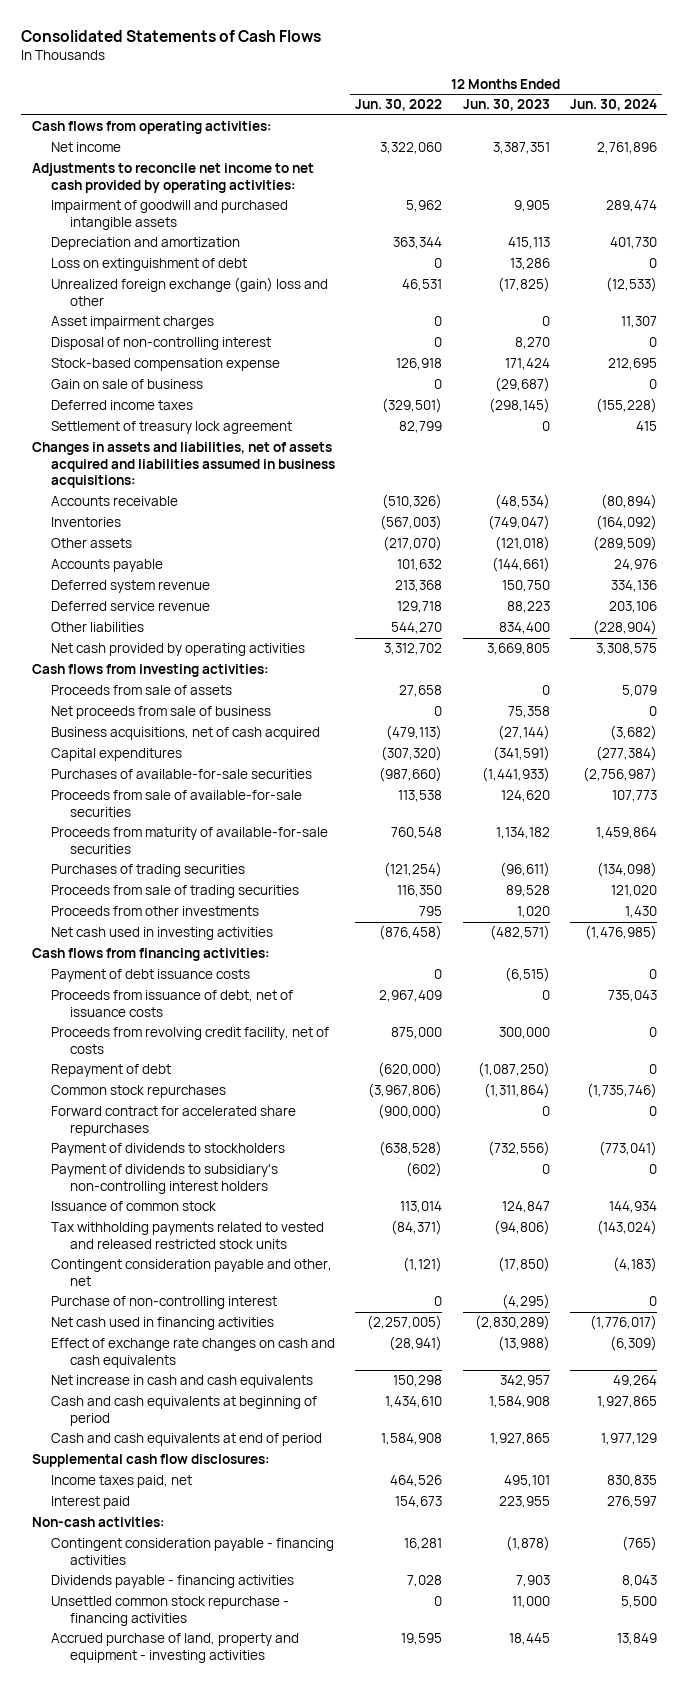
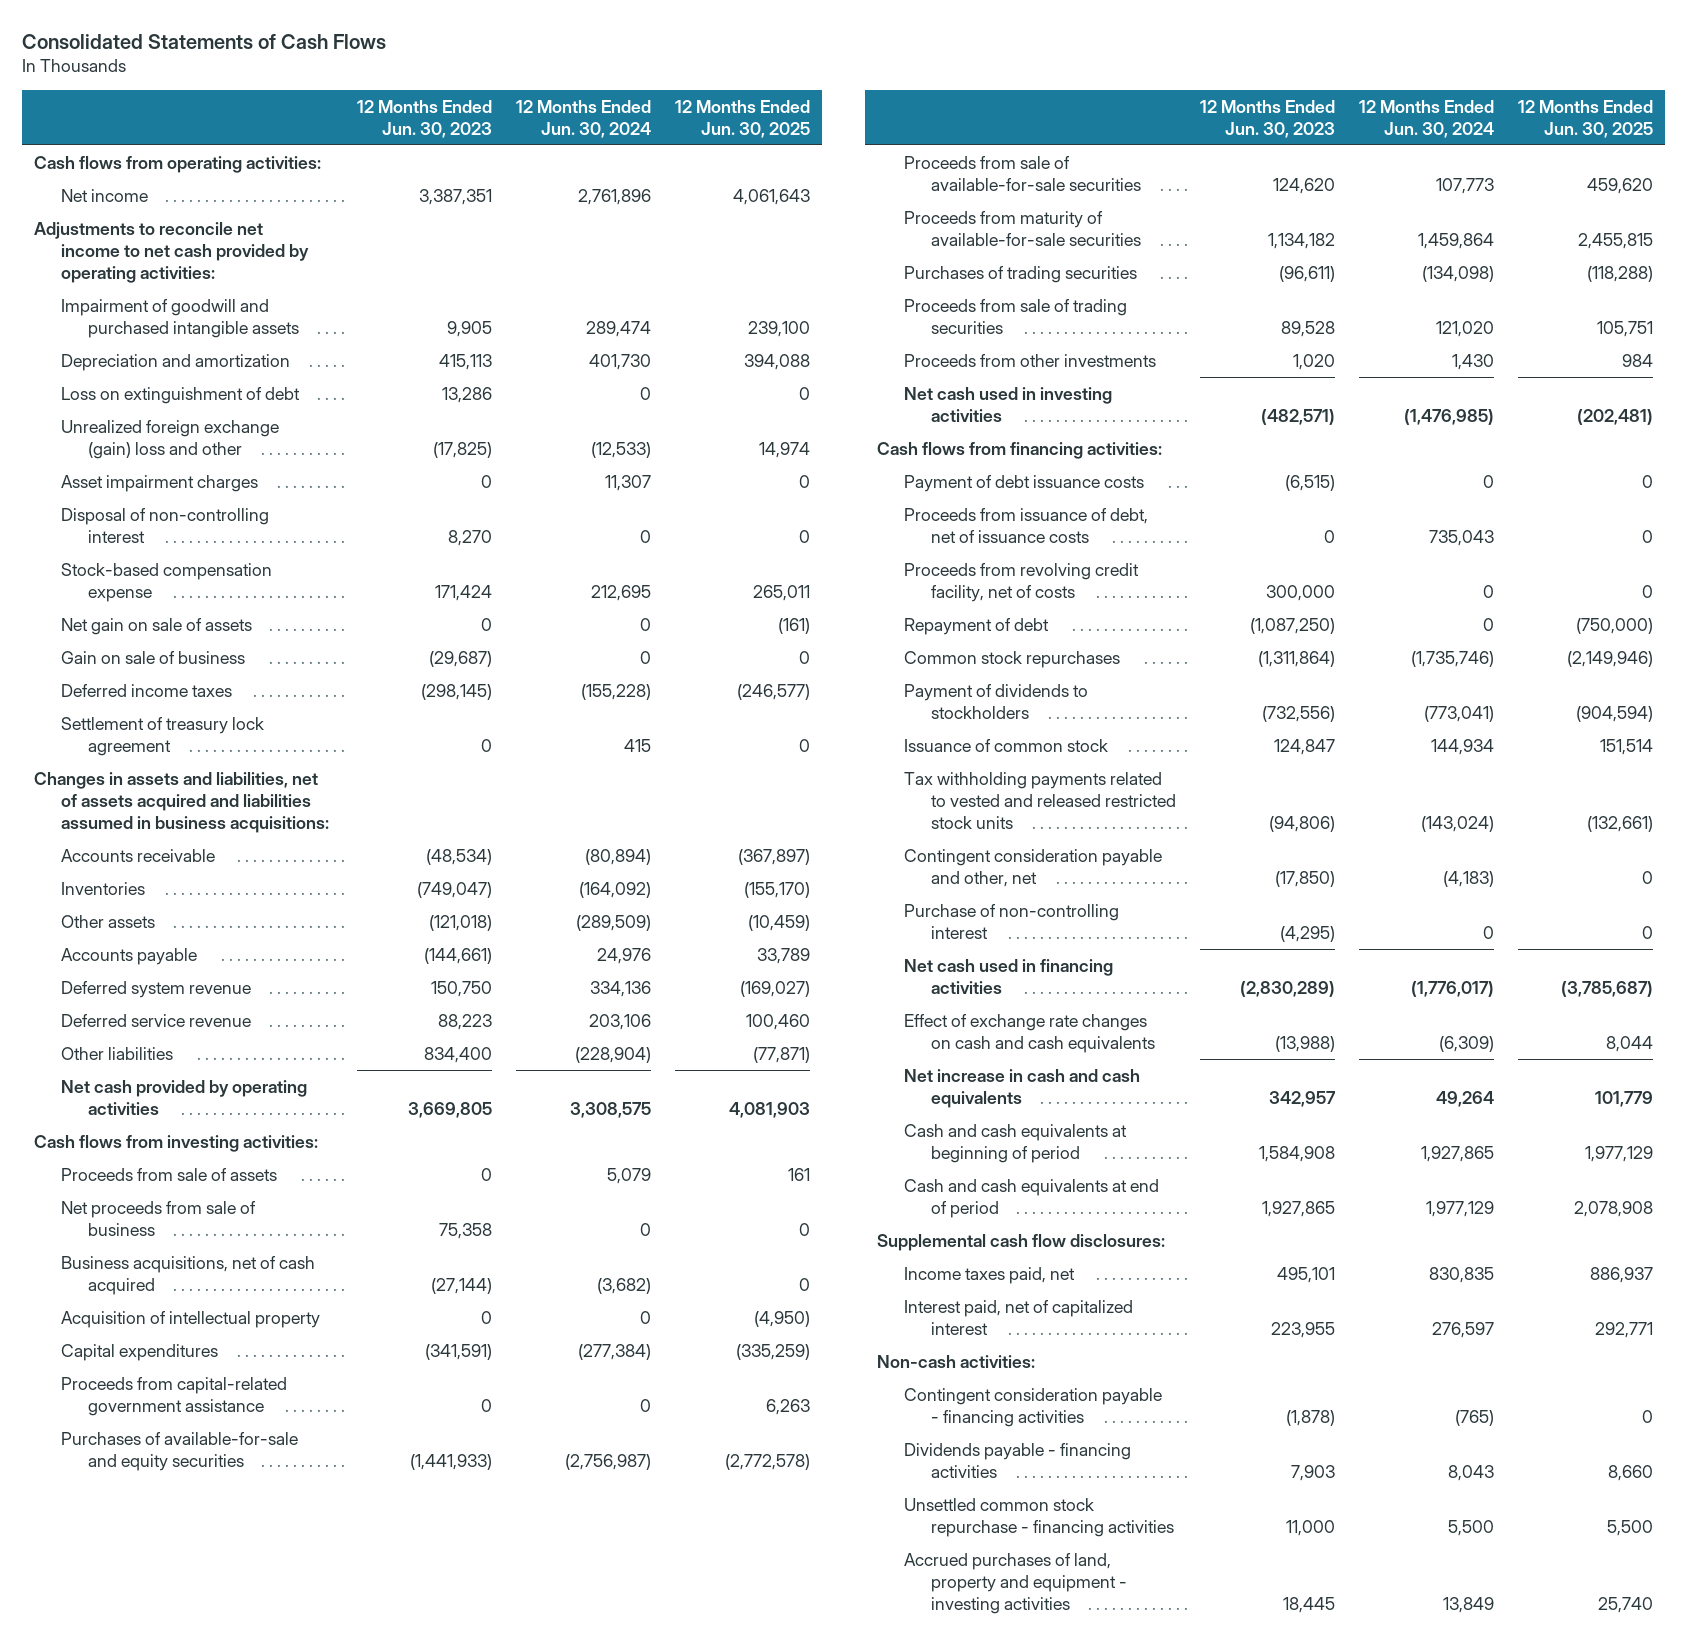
- | 12 Months Ended Jun. 30, 2022 | 12 Months Ended Jun. 30, 2023 | 12 Months Ended Jun. 30, 2024
+ | 12 Months Ended Jun. 30, 2023 | 12 Months Ended Jun. 30, 2024 | 12 Months Ended Jun. 30, 2025
+ Net gain on sale of assets | 0 | 0 | (161)
+ Acquisition of intellectual property | 0 | 0 | (4,950)
- Purchases of available-for-sale securities | (987,660) | (1,441,933) | (2,756,987)
+ Proceeds from capital-related government assistance | 0 | 0 | 6,263
+ Purchases of available-for-sale and equity securities | (1,441,933) | (2,756,987) | (2,772,578)
- Forward contract for accelerated share repurchases | (900,000) | 0 | 0
- Payment of dividends to subsidiary's non-controlling interest holders | (602) | 0 | 0
- Interest paid | 154,673 | 223,955 | 276,597
+ Interest paid, net of capitalized interest | 223,955 | 276,597 | 292,771
- Accrued purchase of land, property and equipment - investing activities | 19,595 | 18,445 | 13,849
+ Accrued purchases of land, property and equipment - investing activities | 18,445 | 13,849 | 25,740

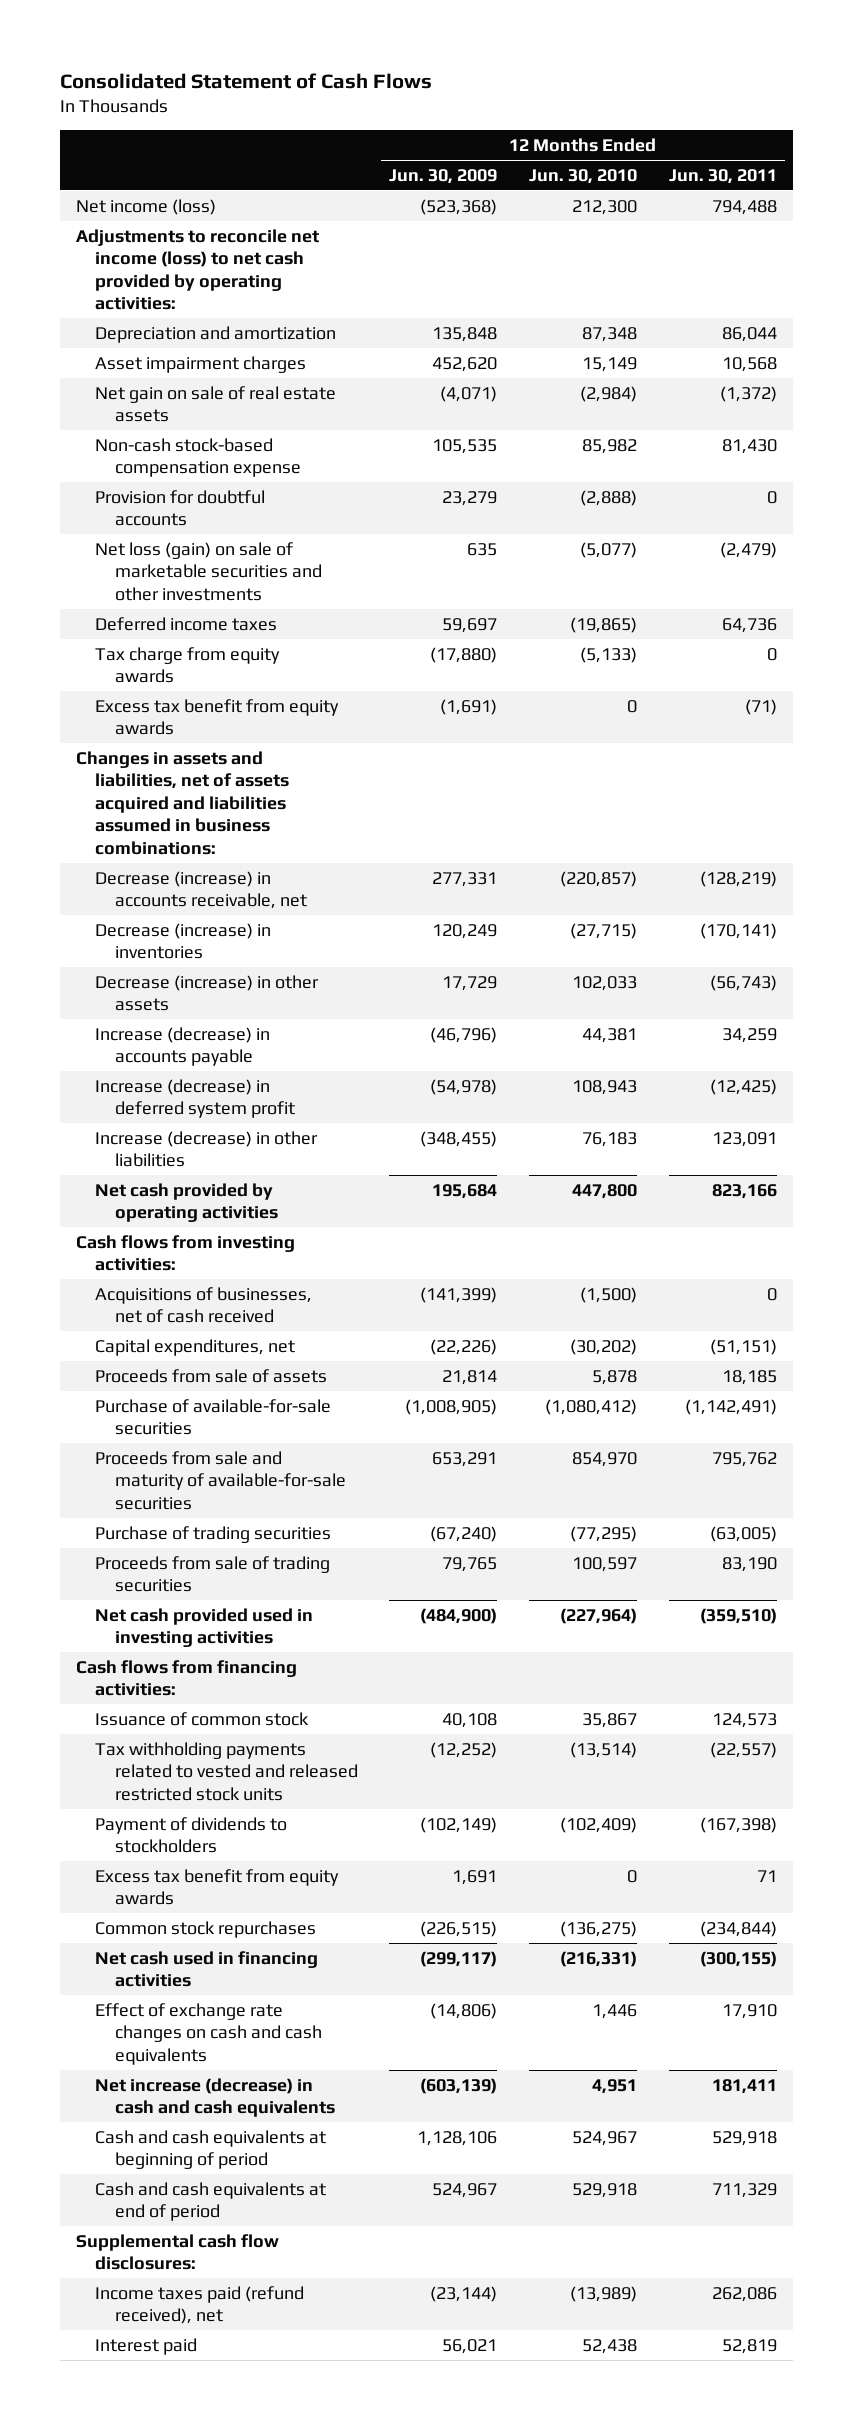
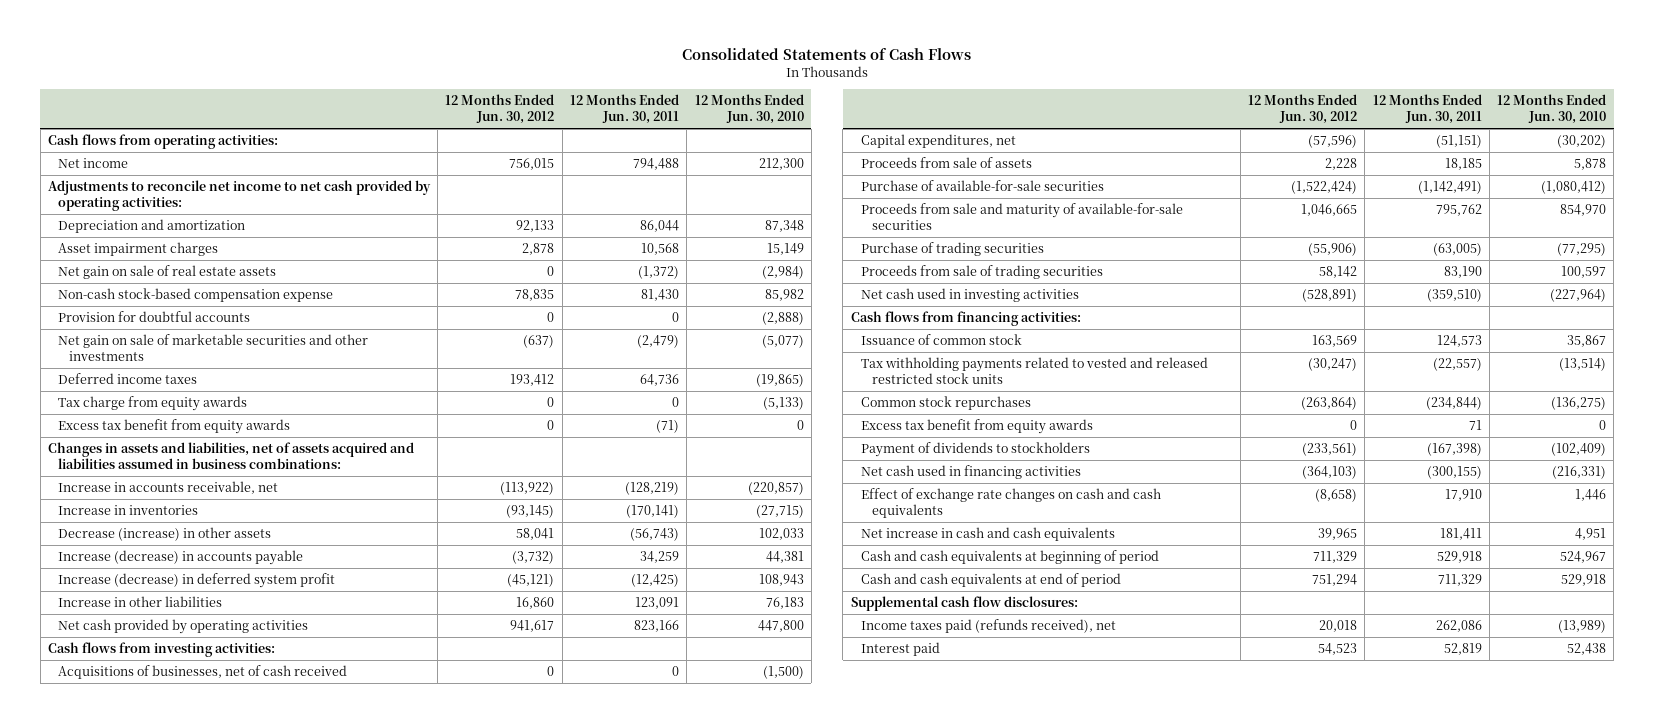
- Consolidated Statement of Cash Flows
+ Consolidated Statements of Cash Flows
- | 12 Months Ended Jun. 30, 2009 | 12 Months Ended Jun. 30, 2010 | 12 Months Ended Jun. 30, 2011
+ | 12 Months Ended Jun. 30, 2012 | 12 Months Ended Jun. 30, 2011 | 12 Months Ended Jun. 30, 2010
- Net income (loss) | (523,368) | 212,300 | 794,488
- Adjustments to reconcile net income (loss) to net cash provided by operating activities:
+ Cash flows from operating activities:
+ Net income | 756,015 | 794,488 | 212,300
+ Adjustments to reconcile net income to net cash provided by operating activities:
- Net loss (gain) on sale of marketable securities and other investments | 635 | (5,077) | (2,479)
+ Net gain on sale of marketable securities and other investments | (637) | (2,479) | (5,077)
- Decrease (increase) in accounts receivable, net | 277,331 | (220,857) | (128,219)
- Decrease (increase) in inventories | 120,249 | (27,715) | (170,141)
+ Increase in accounts receivable, net | (113,922) | (128,219) | (220,857)
+ Increase in inventories | (93,145) | (170,141) | (27,715)
- Increase (decrease) in other liabilities | (348,455) | 76,183 | 123,091
+ Increase in other liabilities | 16,860 | 123,091 | 76,183
- Net cash provided used in investing activities | (484,900) | (227,964) | (359,510)
+ Net cash used in investing activities | (528,891) | (359,510) | (227,964)
moved down: Excess tax benefit from equity awards | 0 | 71 | 0
moved down: Payment of dividends to stockholders | (233,561) | (167,398) | (102,409)
- Net increase (decrease) in cash and cash equivalents | (603,139) | 4,951 | 181,411
+ Net increase in cash and cash equivalents | 39,965 | 181,411 | 4,951
- Income taxes paid (refund received), net | (23,144) | (13,989) | 262,086
+ Income taxes paid (refunds received), net | 20,018 | 262,086 | (13,989)

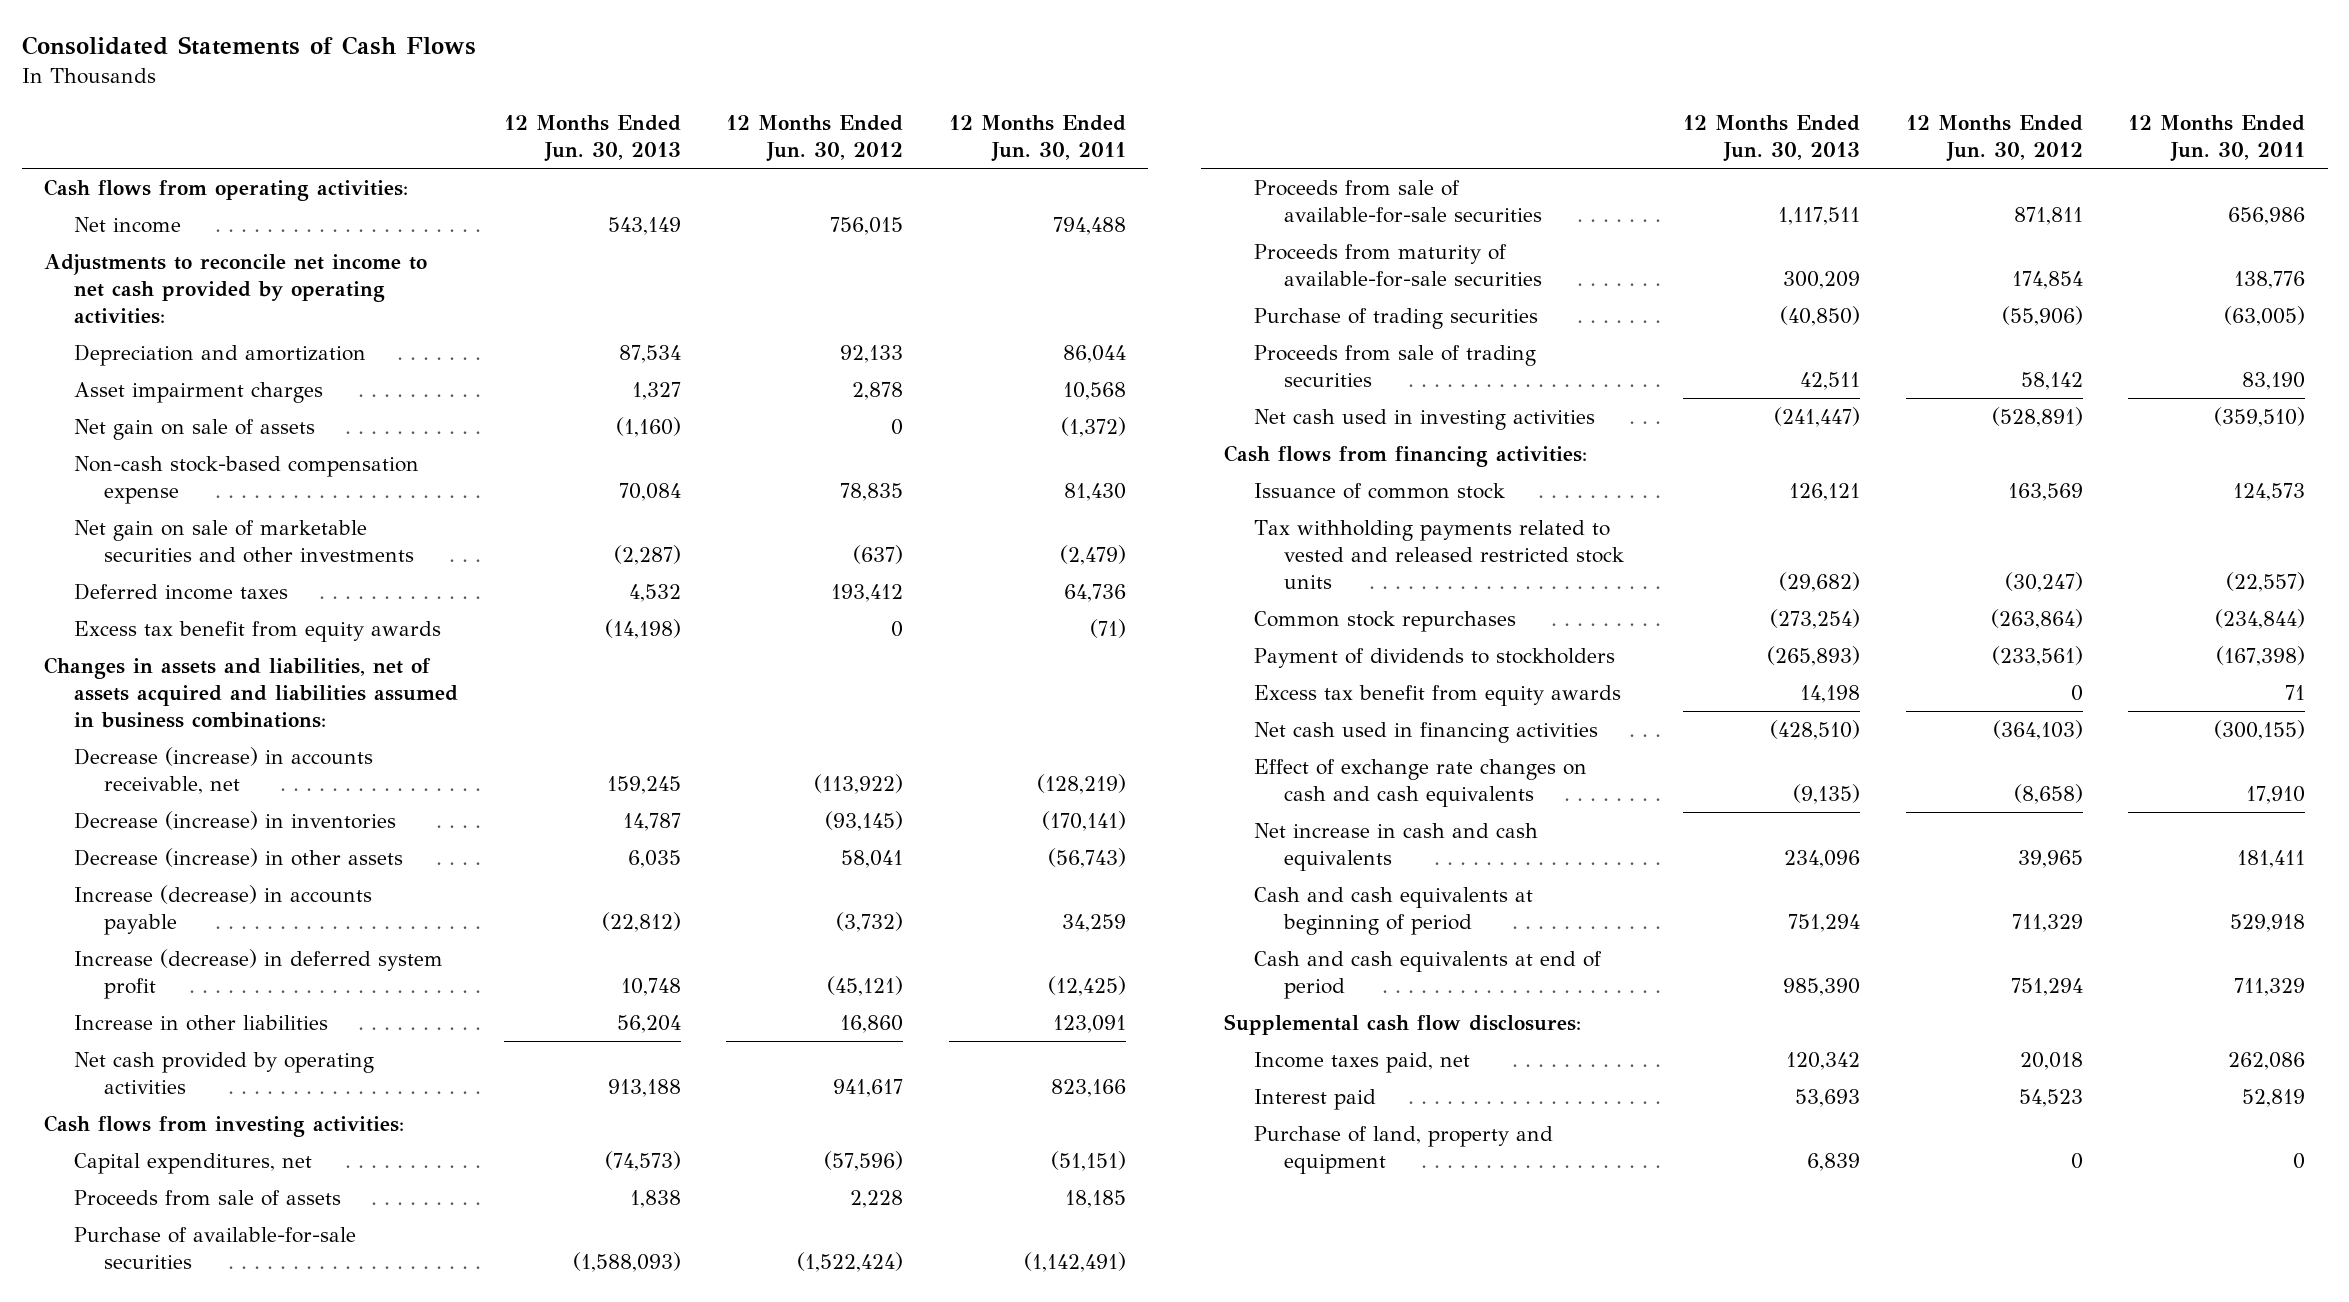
- | 12 Months Ended Jun. 30, 2012 | 12 Months Ended Jun. 30, 2011 | 12 Months Ended Jun. 30, 2010
+ | 12 Months Ended Jun. 30, 2013 | 12 Months Ended Jun. 30, 2012 | 12 Months Ended Jun. 30, 2011
- Net gain on sale of real estate assets | 0 | (1,372) | (2,984)
+ Net gain on sale of assets | (1,160) | 0 | (1,372)
- Provision for doubtful accounts | 0 | 0 | (2,888)
- Tax charge from equity awards | 0 | 0 | (5,133)
- Increase in accounts receivable, net | (113,922) | (128,219) | (220,857)
- Increase in inventories | (93,145) | (170,141) | (27,715)
+ Decrease (increase) in accounts receivable, net | 159,245 | (113,922) | (128,219)
+ Decrease (increase) in inventories | 14,787 | (93,145) | (170,141)
- Acquisitions of businesses, net of cash received | 0 | 0 | (1,500)
- Proceeds from sale and maturity of available-for-sale securities | 1,046,665 | 795,762 | 854,970
+ Proceeds from sale of available-for-sale securities | 1,117,511 | 871,811 | 656,986
+ Proceeds from maturity of available-for-sale securities | 300,209 | 174,854 | 138,776
moved down: Excess tax benefit from equity awards | 14,198 | 0 | 71
- Income taxes paid (refunds received), net | 20,018 | 262,086 | (13,989)
+ Income taxes paid, net | 120,342 | 20,018 | 262,086
+ Purchase of land, property and equipment | 6,839 | 0 | 0

